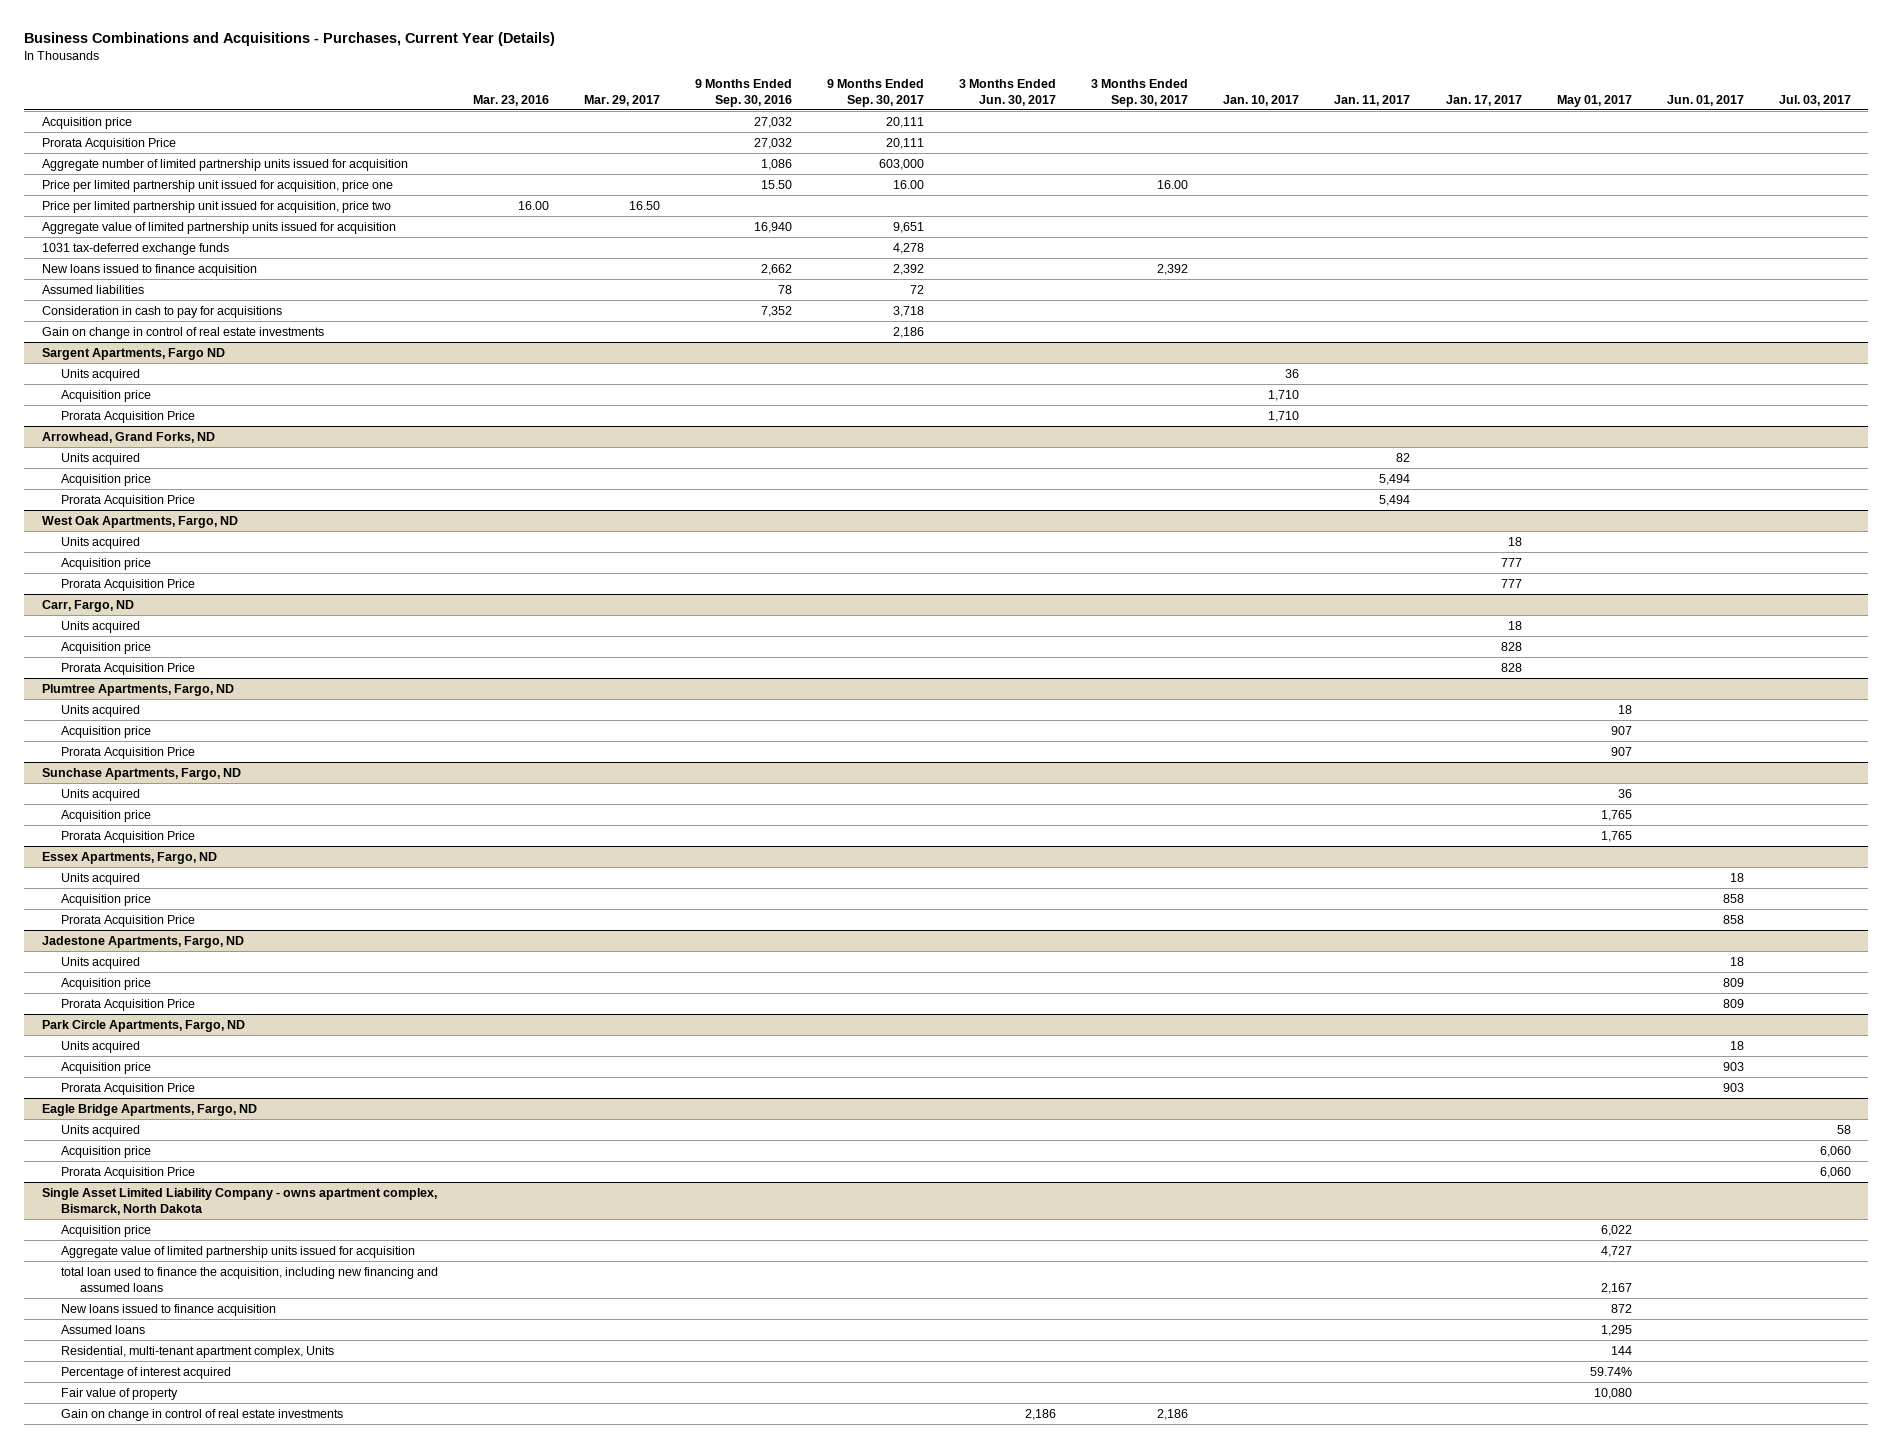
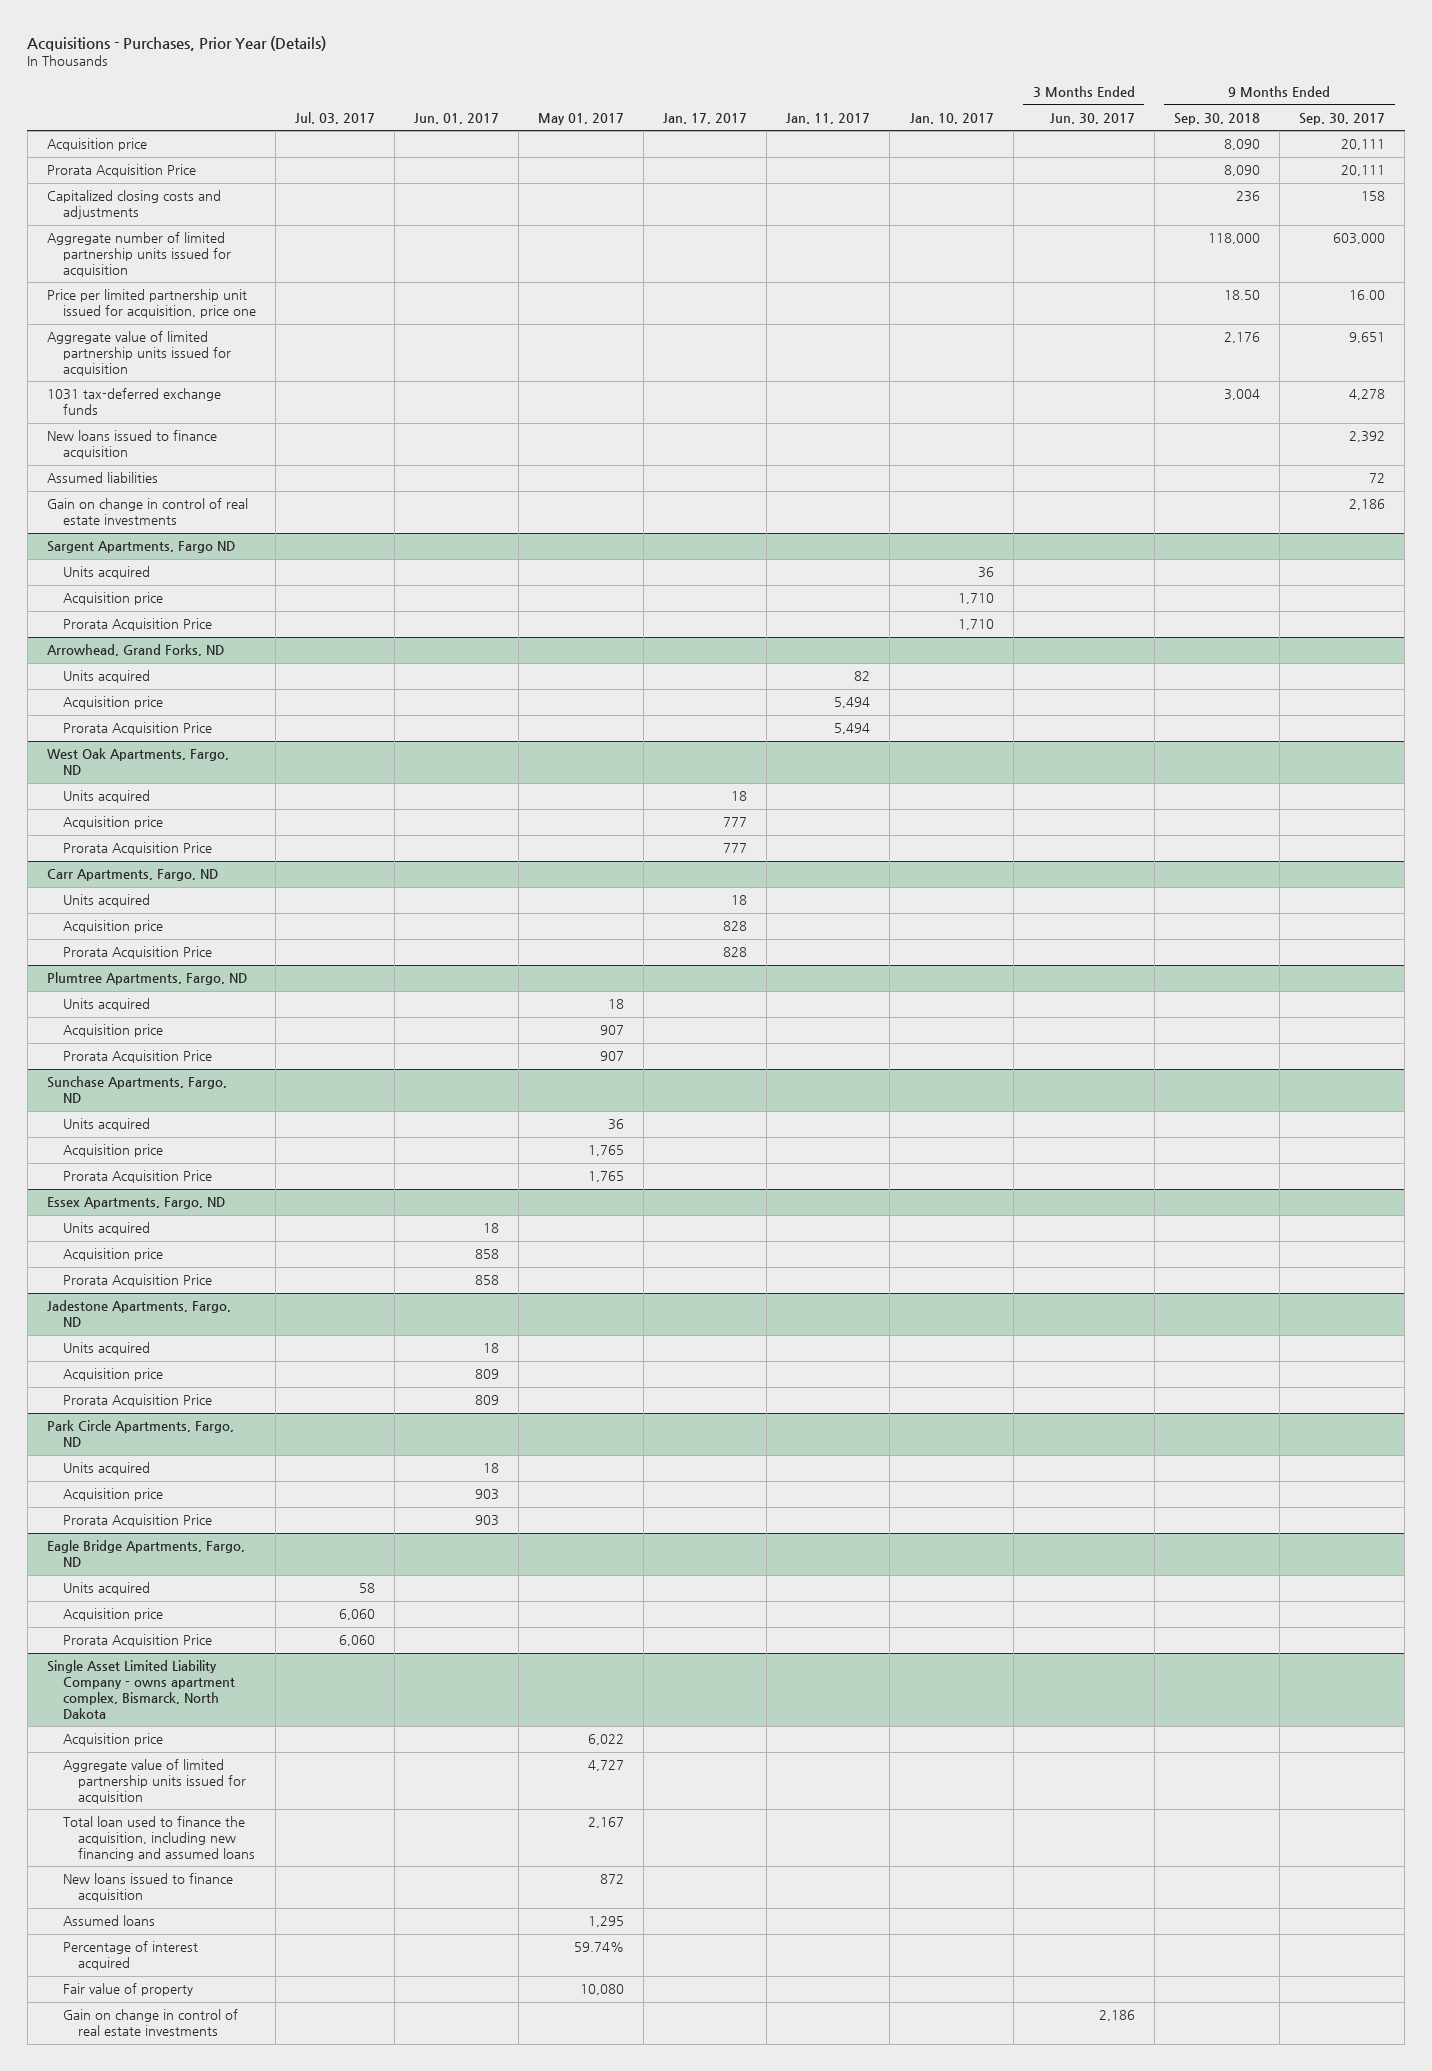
- Business Combinations and Acquisitions - Purchases, Current Year (Details)
+ Acquisitions - Purchases, Prior Year (Details)
- | Mar. 23, 2016 | Mar. 29, 2017 | 9 Months Ended Sep. 30, 2016 | 9 Months Ended Sep. 30, 2017 | 3 Months Ended Jun. 30, 2017 | 3 Months Ended Sep. 30, 2017 | Jan. 10, 2017 | Jan. 11, 2017 | Jan. 17, 2017 | May 01, 2017 | Jun. 01, 2017 | Jul. 03, 2017
+ | Jul. 03, 2017 | Jun. 01, 2017 | May 01, 2017 | Jan. 17, 2017 | Jan. 11, 2017 | Jan. 10, 2017 | 3 Months Ended Jun. 30, 2017 | 9 Months Ended Sep. 30, 2018 | 9 Months Ended Sep. 30, 2017
+ Capitalized closing costs and adjustments | | | | | | | | 236 | 158
- Price per limited partnership unit issued for acquisition, price two | 16.00 | 16.50 | | | | | | | | | |
- Consideration in cash to pay for acquisitions | | | 7,352 | 3,718 | | | | | | | |
- Carr, Fargo, ND
+ Carr Apartments, Fargo, ND
@ Single Asset Limited Liability Company - owns apartment complex, Bismarck, North Dakota
- total loan used to finance the acquisition, including new financing and assumed loans | | | | | | | | | | 2,167 | |
+ Total loan used to finance the acquisition, including new financing and assumed loans | | | 2,167 | | | | | |
- Residential, multi-tenant apartment complex, Units | | | | | | | | | | 144 | |

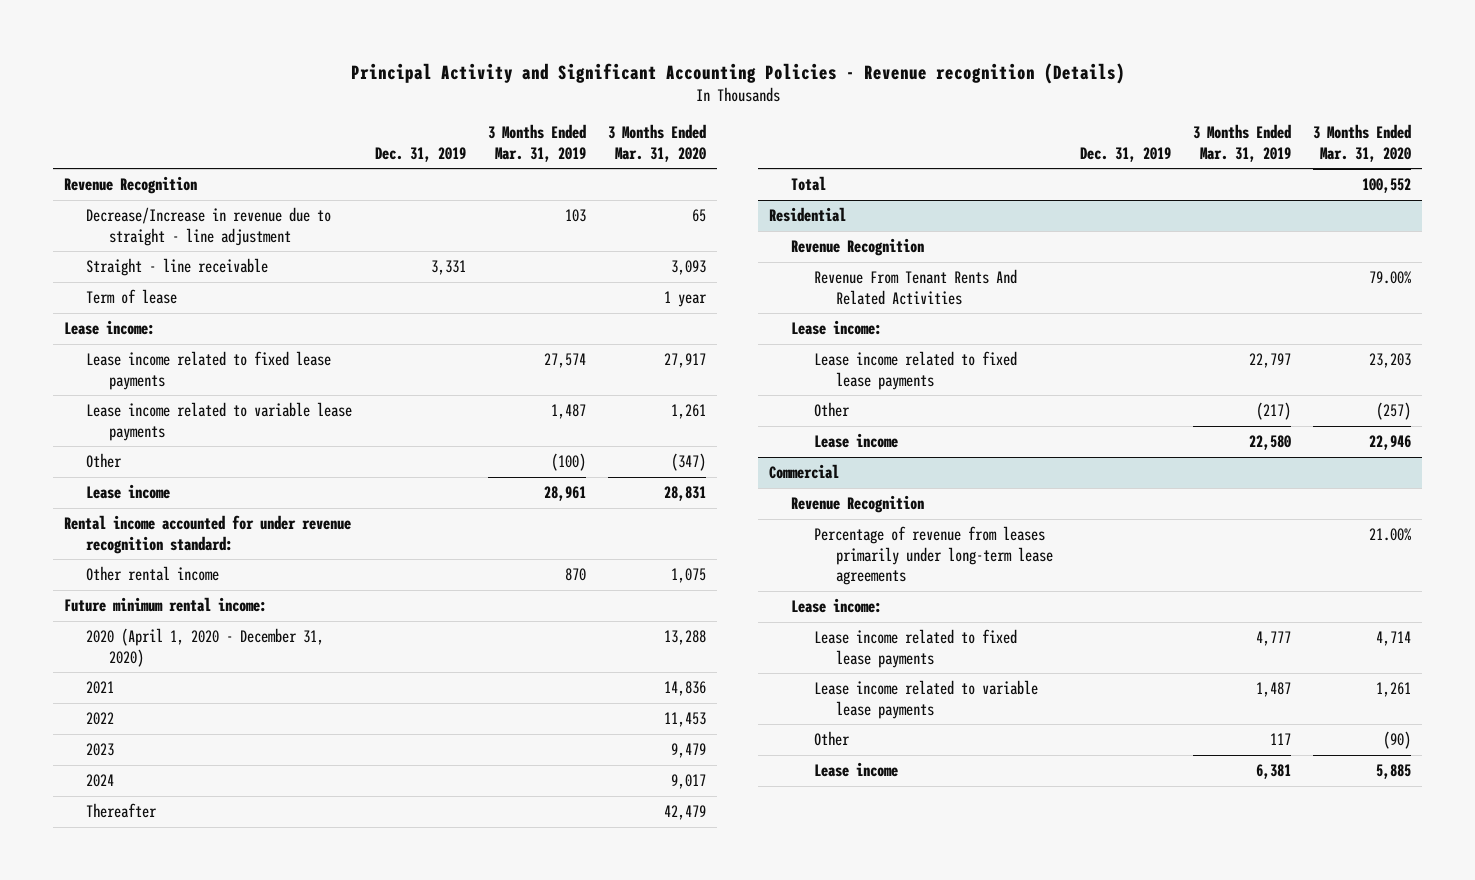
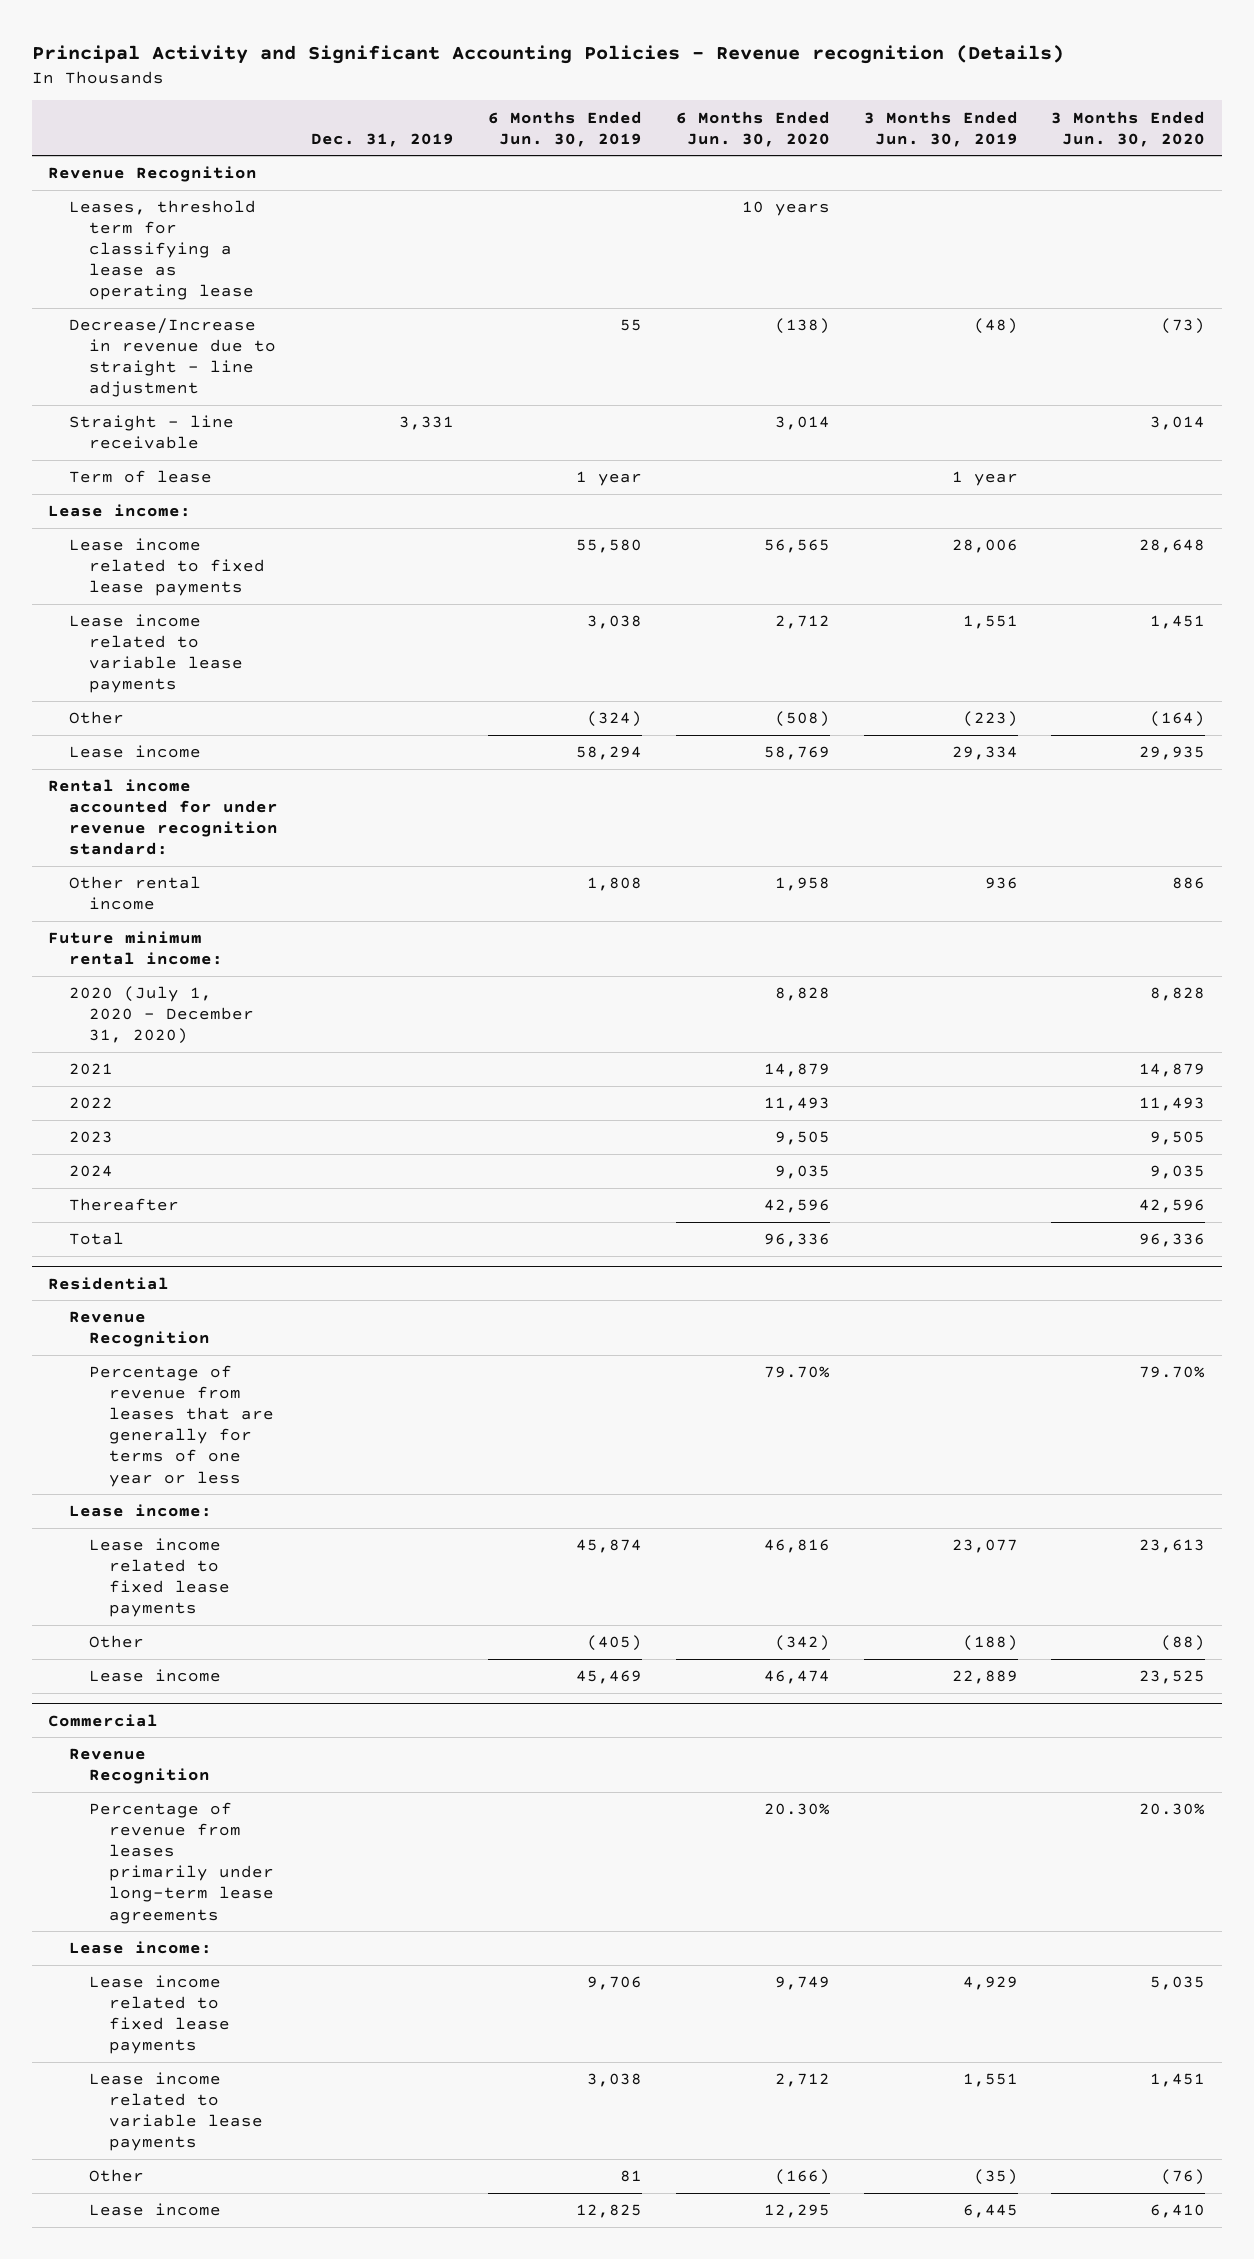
- | Dec. 31, 2019 | 3 Months Ended Mar. 31, 2019 | 3 Months Ended Mar. 31, 2020
+ | Dec. 31, 2019 | 6 Months Ended Jun. 30, 2019 | 6 Months Ended Jun. 30, 2020 | 3 Months Ended Jun. 30, 2019 | 3 Months Ended Jun. 30, 2020
+ Leases, threshold term for classifying a lease as operating lease | | | 10 years | |
- 2020 (April 1, 2020 - December 31, 2020) | | | 13,288
+ 2020 (July 1, 2020 - December 31, 2020) | | | 8,828 | | 8,828
@ Residential
- Revenue From Tenant Rents And Related Activities | | | 79.00%
+ Percentage of revenue from leases that are generally for terms of one year or less | | | 79.70% | | 79.70%

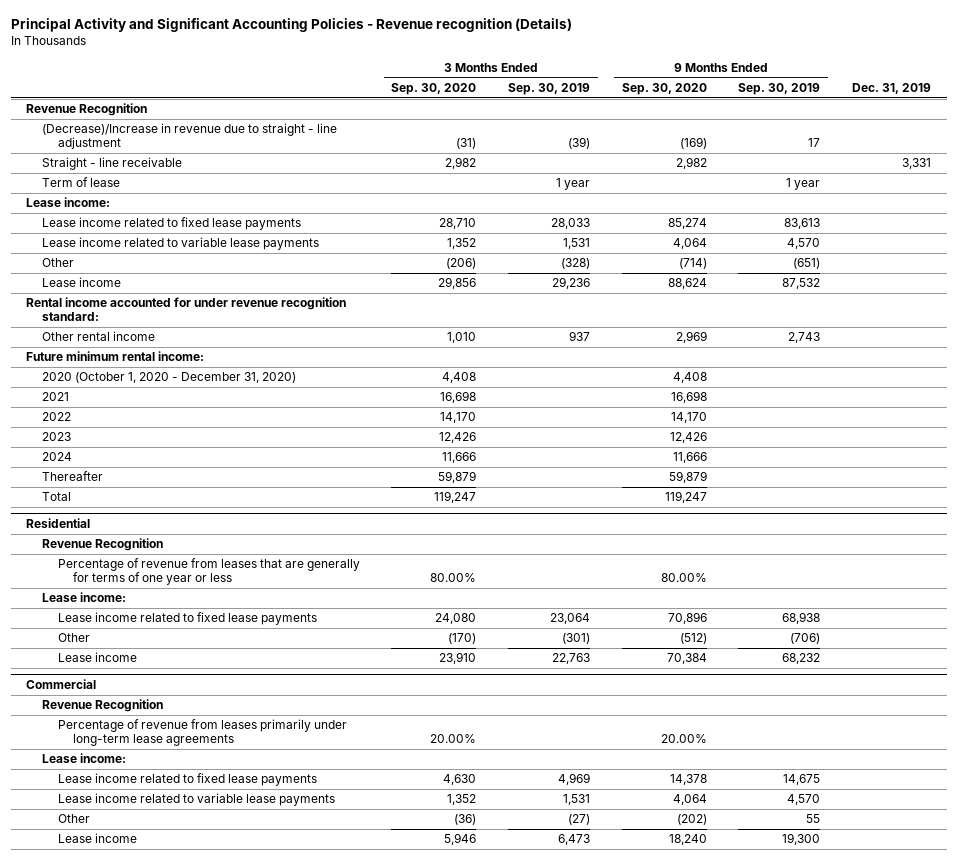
- | Dec. 31, 2019 | 6 Months Ended Jun. 30, 2019 | 6 Months Ended Jun. 30, 2020 | 3 Months Ended Jun. 30, 2019 | 3 Months Ended Jun. 30, 2020
+ | 3 Months Ended Sep. 30, 2020 | 3 Months Ended Sep. 30, 2019 | 9 Months Ended Sep. 30, 2020 | 9 Months Ended Sep. 30, 2019 | Dec. 31, 2019
- Leases, threshold term for classifying a lease as operating lease | | | 10 years | |
- Decrease/Increase in revenue due to straight - line adjustment | | 55 | (138) | (48) | (73)
+ (Decrease)/Increase in revenue due to straight - line adjustment | (31) | (39) | (169) | 17 |
- 2020 (July 1, 2020 - December 31, 2020) | | | 8,828 | | 8,828
+ 2020 (October 1, 2020 - December 31, 2020) | 4,408 | | 4,408 | |

